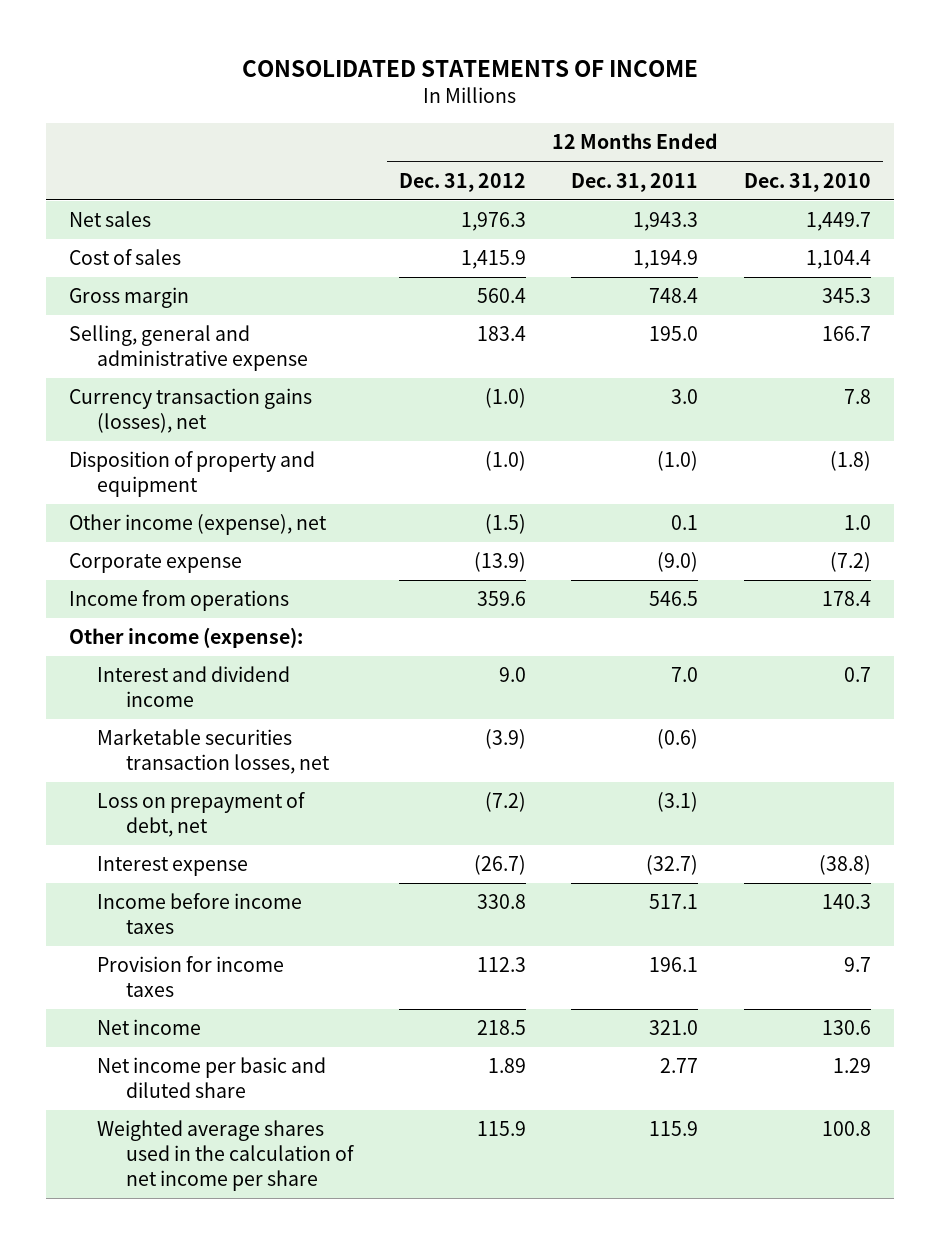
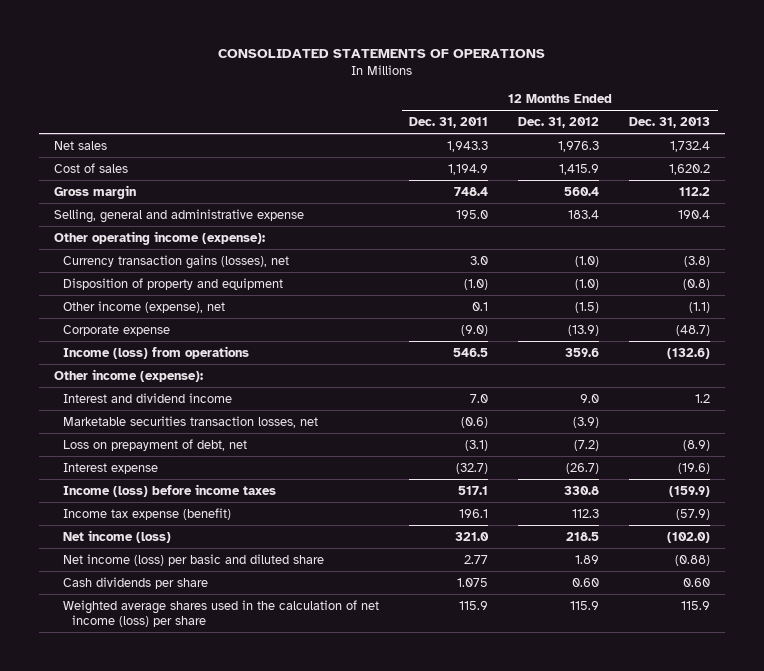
- CONSOLIDATED STATEMENTS OF INCOME
+ CONSOLIDATED STATEMENTS OF OPERATIONS
- | 12 Months Ended Dec. 31, 2012 | 12 Months Ended Dec. 31, 2011 | 12 Months Ended Dec. 31, 2010
+ | 12 Months Ended Dec. 31, 2011 | 12 Months Ended Dec. 31, 2012 | 12 Months Ended Dec. 31, 2013
+ Other operating income (expense):
- Income from operations | 359.6 | 546.5 | 178.4
+ Income (loss) from operations | 546.5 | 359.6 | (132.6)
- Income before income taxes | 330.8 | 517.1 | 140.3
- Provision for income taxes | 112.3 | 196.1 | 9.7
- Net income | 218.5 | 321.0 | 130.6
- Net income per basic and diluted share | 1.89 | 2.77 | 1.29
- Weighted average shares used in the calculation of net income per share | 115.9 | 115.9 | 100.8
+ Income (loss) before income taxes | 517.1 | 330.8 | (159.9)
+ Income tax expense (benefit) | 196.1 | 112.3 | (57.9)
+ Net income (loss) | 321.0 | 218.5 | (102.0)
+ Net income (loss) per basic and diluted share | 2.77 | 1.89 | (0.88)
+ Cash dividends per share | 1.075 | 0.60 | 0.60
+ Weighted average shares used in the calculation of net income (loss) per share | 115.9 | 115.9 | 115.9

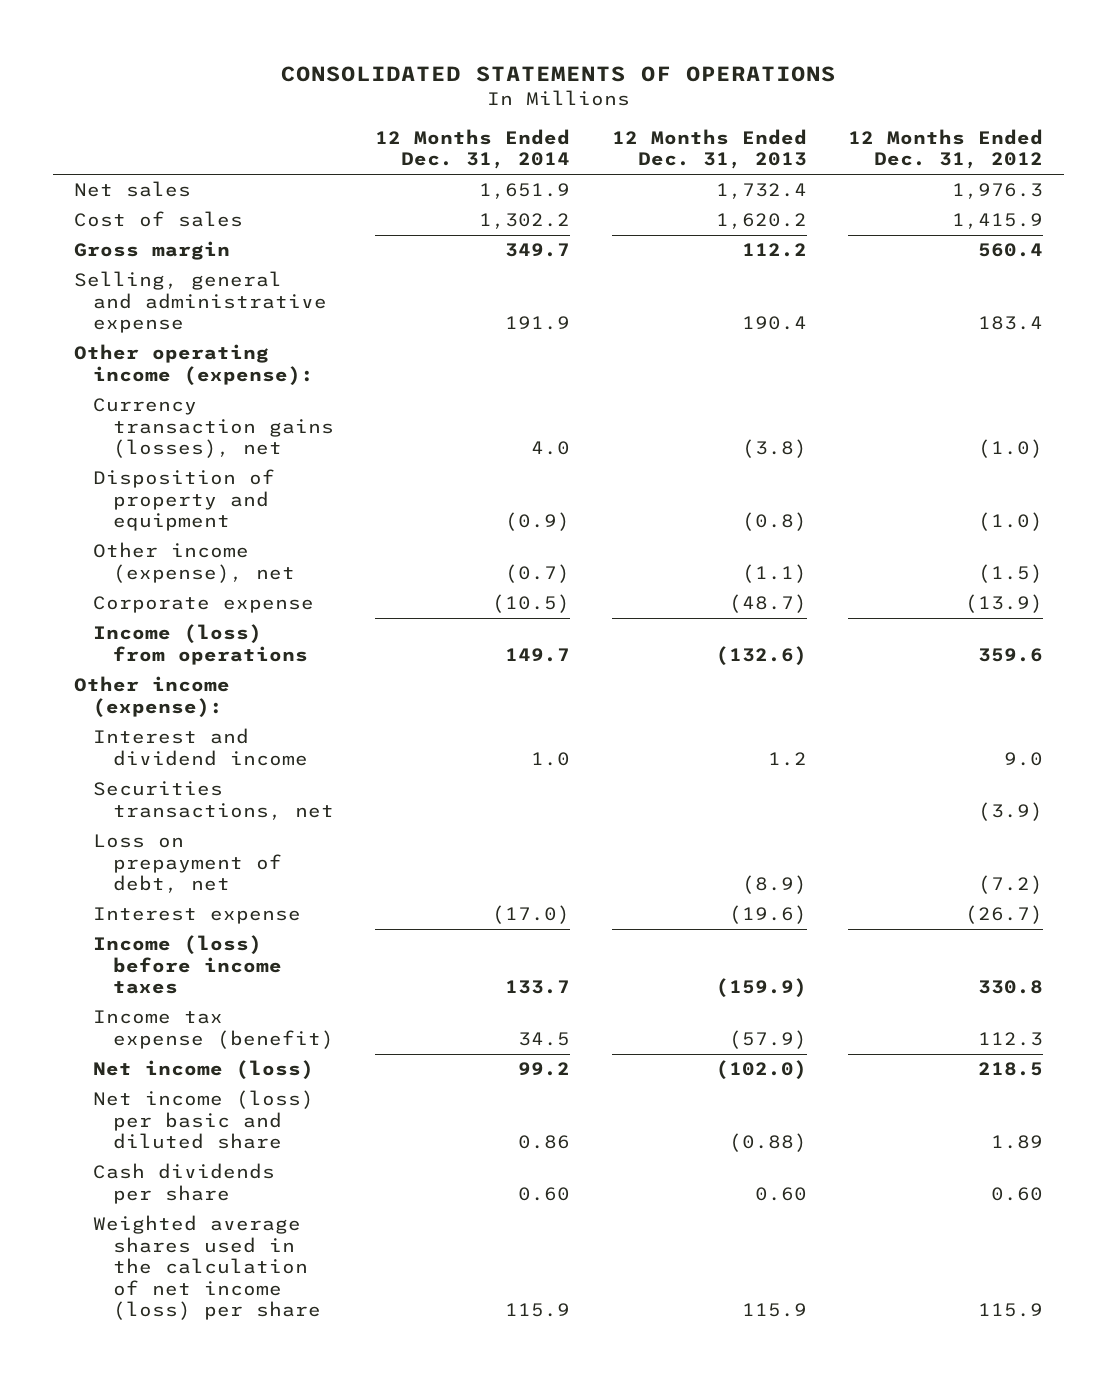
- | 12 Months Ended Dec. 31, 2011 | 12 Months Ended Dec. 31, 2012 | 12 Months Ended Dec. 31, 2013
+ | 12 Months Ended Dec. 31, 2014 | 12 Months Ended Dec. 31, 2013 | 12 Months Ended Dec. 31, 2012
- Marketable securities transaction losses, net | (0.6) | (3.9) |
+ Securities transactions, net | | | (3.9)

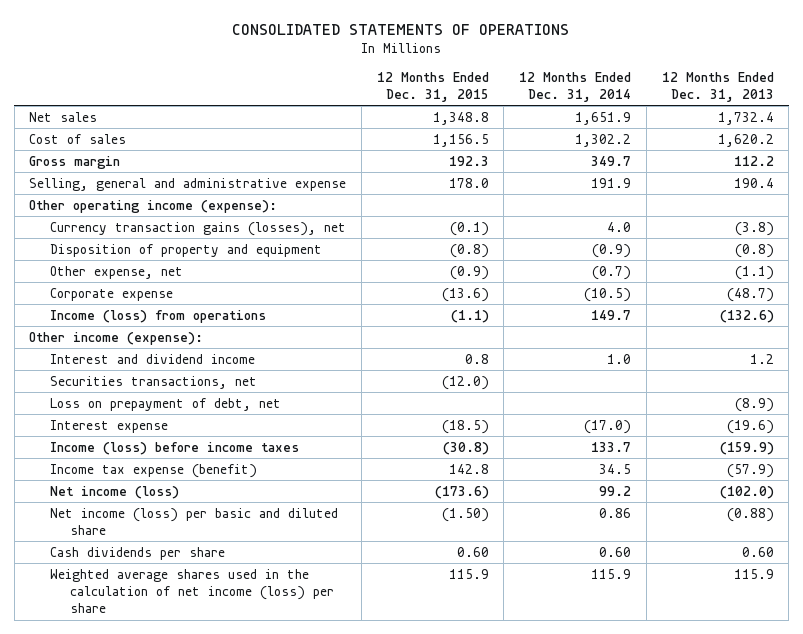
- | 12 Months Ended Dec. 31, 2014 | 12 Months Ended Dec. 31, 2013 | 12 Months Ended Dec. 31, 2012
+ | 12 Months Ended Dec. 31, 2015 | 12 Months Ended Dec. 31, 2014 | 12 Months Ended Dec. 31, 2013
- Other income (expense), net | (0.7) | (1.1) | (1.5)
+ Other expense, net | (0.9) | (0.7) | (1.1)

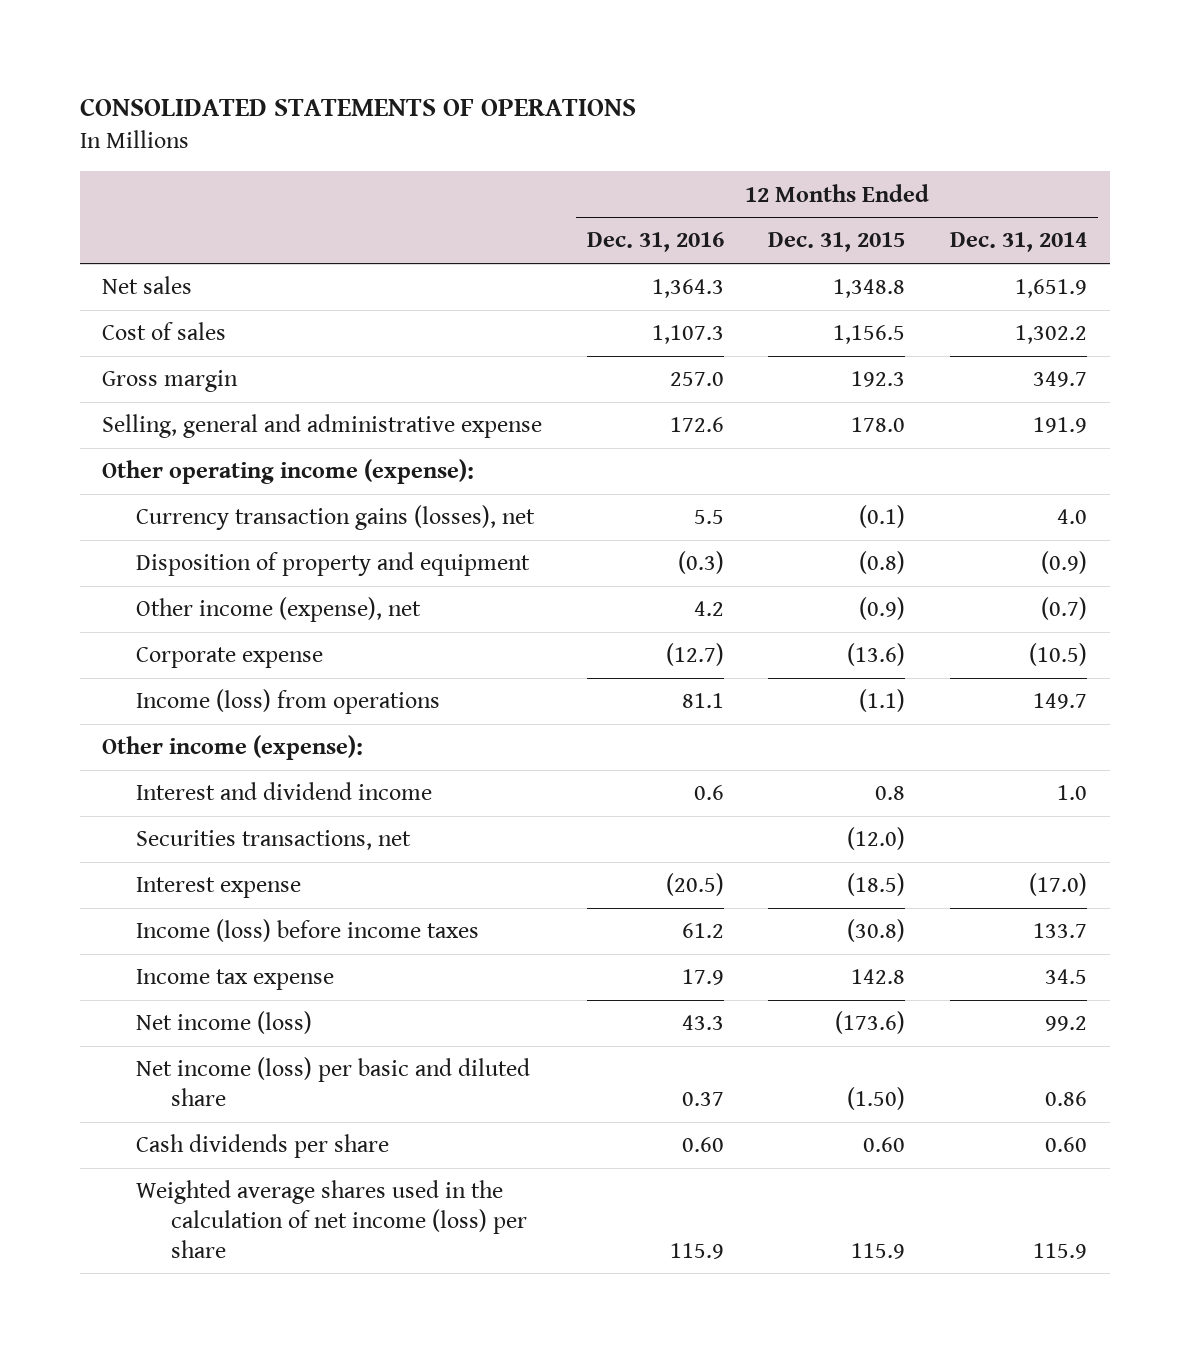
- | 12 Months Ended Dec. 31, 2015 | 12 Months Ended Dec. 31, 2014 | 12 Months Ended Dec. 31, 2013
+ | 12 Months Ended Dec. 31, 2016 | 12 Months Ended Dec. 31, 2015 | 12 Months Ended Dec. 31, 2014
- Other expense, net | (0.9) | (0.7) | (1.1)
+ Other income (expense), net | 4.2 | (0.9) | (0.7)
- Loss on prepayment of debt, net | | | (8.9)
- Income tax expense (benefit) | 142.8 | 34.5 | (57.9)
+ Income tax expense | 17.9 | 142.8 | 34.5

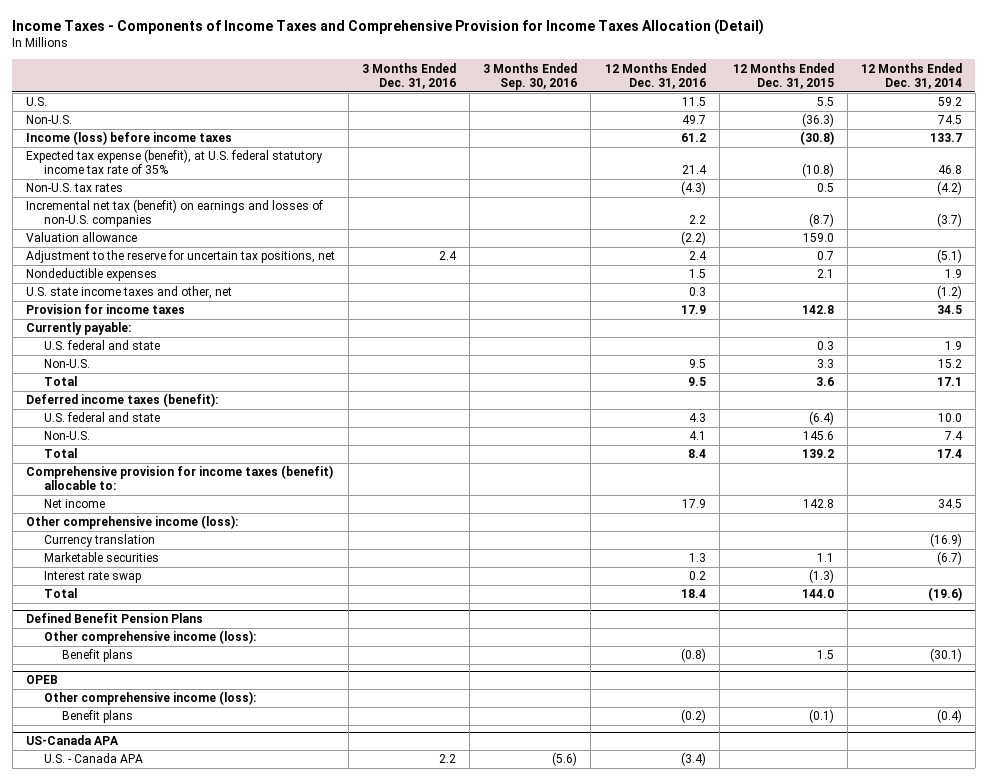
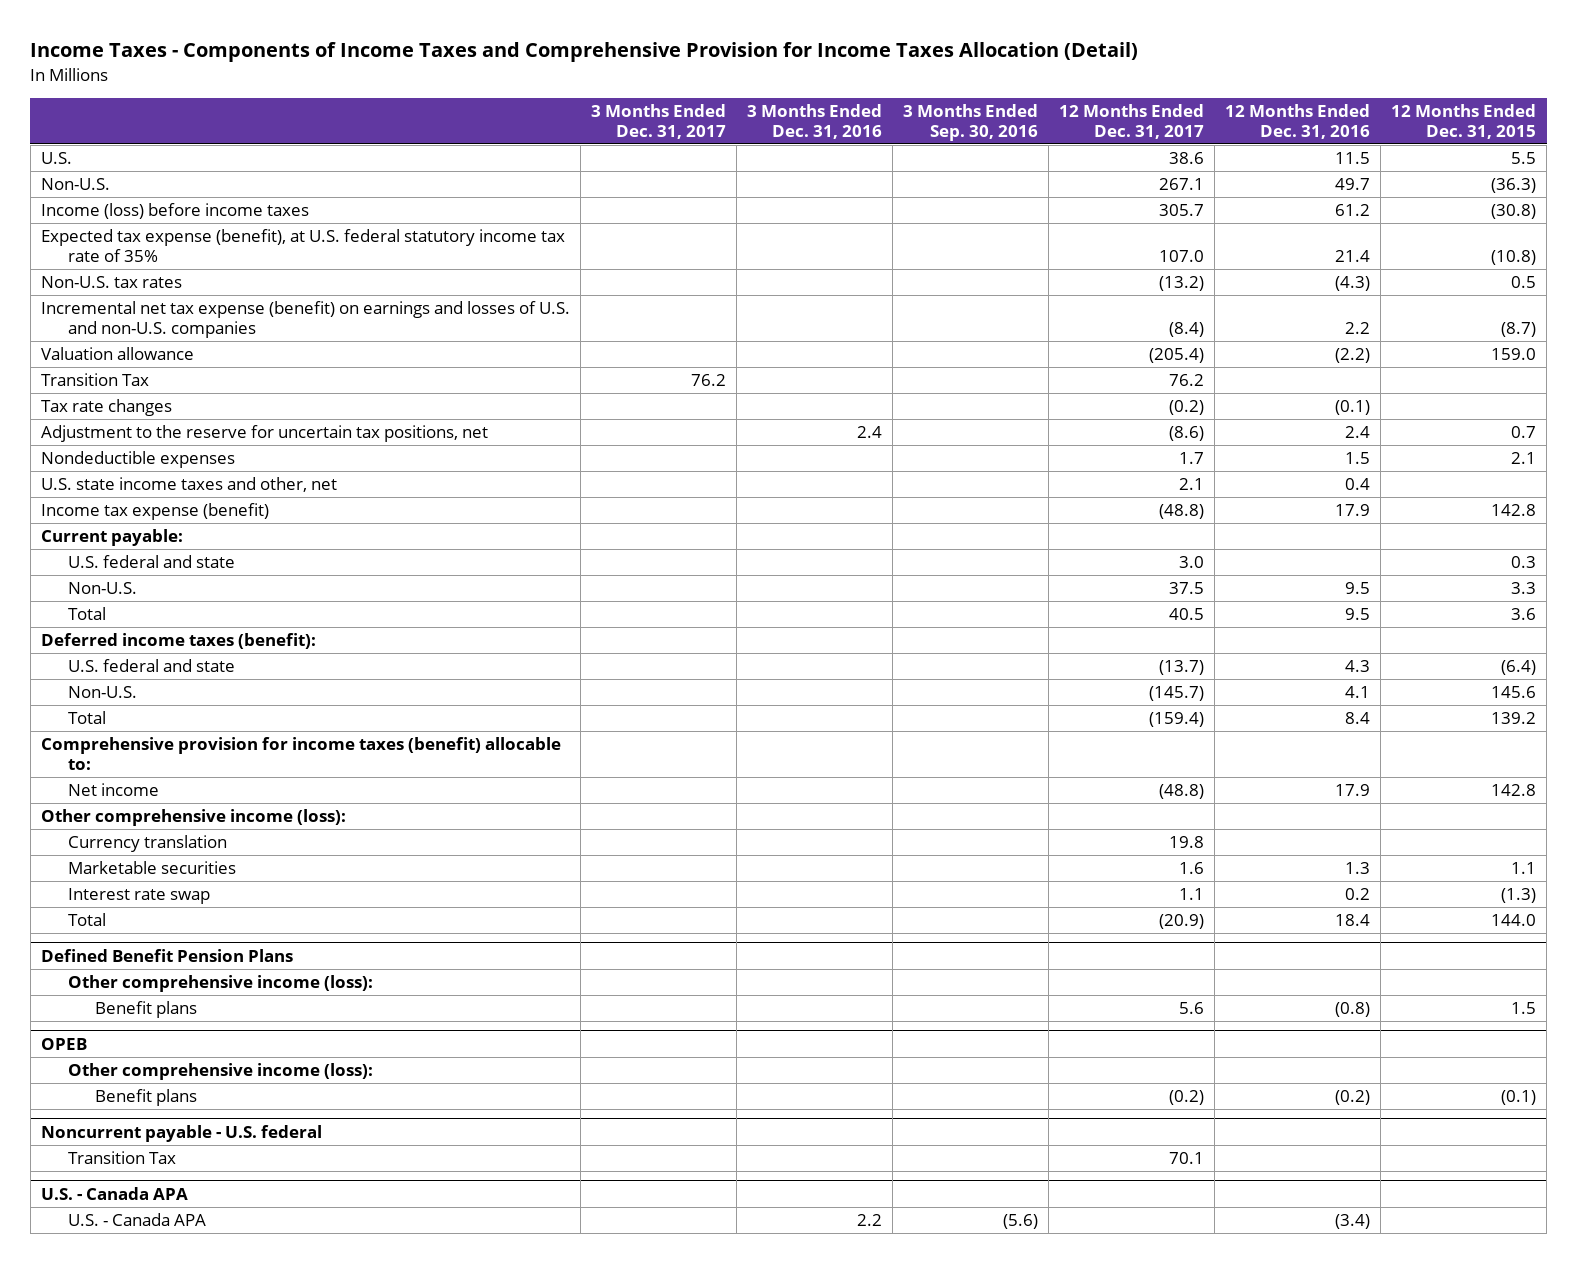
- | 3 Months Ended Dec. 31, 2016 | 3 Months Ended Sep. 30, 2016 | 12 Months Ended Dec. 31, 2016 | 12 Months Ended Dec. 31, 2015 | 12 Months Ended Dec. 31, 2014
+ | 3 Months Ended Dec. 31, 2017 | 3 Months Ended Dec. 31, 2016 | 3 Months Ended Sep. 30, 2016 | 12 Months Ended Dec. 31, 2017 | 12 Months Ended Dec. 31, 2016 | 12 Months Ended Dec. 31, 2015
- Incremental net tax (benefit) on earnings and losses of non-U.S. companies | | | 2.2 | (8.7) | (3.7)
+ Incremental net tax expense (benefit) on earnings and losses of U.S. and non-U.S. companies | | | | (8.4) | 2.2 | (8.7)
+ Transition Tax | 76.2 | | | 76.2 | |
+ Tax rate changes | | | | (0.2) | (0.1) |
- U.S. state income taxes and other, net | | | 0.3 | | (1.2)
- Provision for income taxes | | | 17.9 | 142.8 | 34.5
- Currently payable:
+ U.S. state income taxes and other, net | | | | 2.1 | 0.4 |
+ Income tax expense (benefit) | | | | (48.8) | 17.9 | 142.8
+ Current payable:
- US-Canada APA
+ Noncurrent payable - U.S. federal
+ Transition Tax | | | | 70.1 | |
+ U.S. - Canada APA

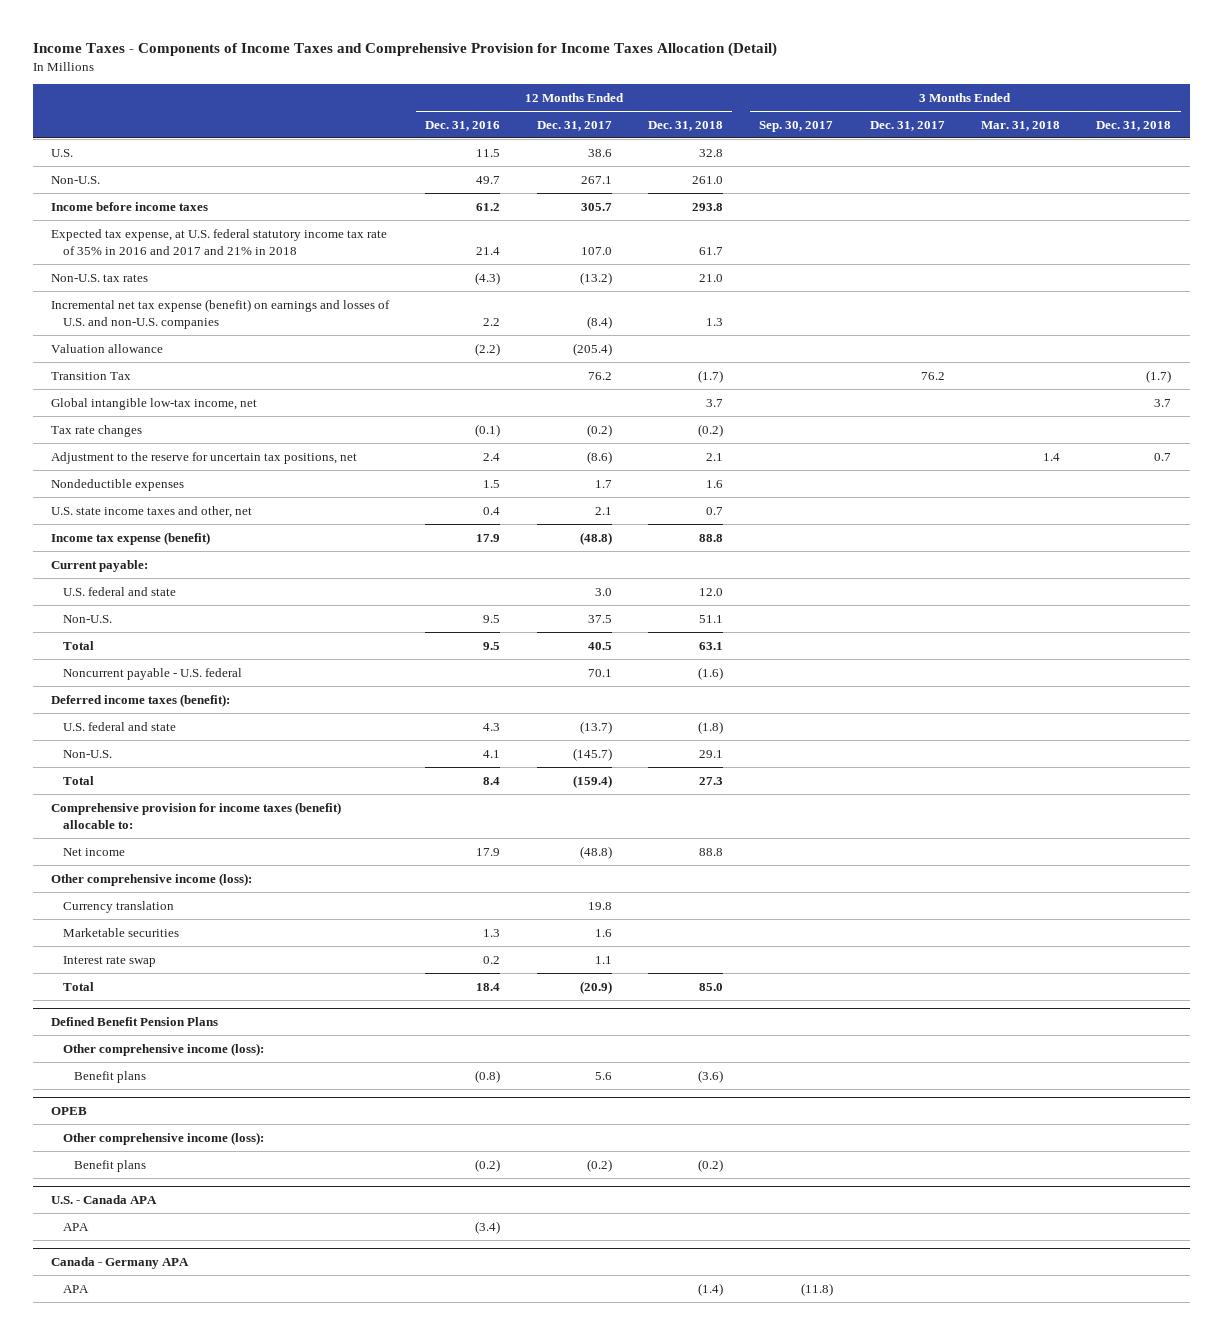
- | 3 Months Ended Dec. 31, 2017 | 3 Months Ended Dec. 31, 2016 | 3 Months Ended Sep. 30, 2016 | 12 Months Ended Dec. 31, 2017 | 12 Months Ended Dec. 31, 2016 | 12 Months Ended Dec. 31, 2015
+ | 12 Months Ended Dec. 31, 2016 | 12 Months Ended Dec. 31, 2017 | 12 Months Ended Dec. 31, 2018 | 3 Months Ended Sep. 30, 2017 | 3 Months Ended Dec. 31, 2017 | 3 Months Ended Mar. 31, 2018 | 3 Months Ended Dec. 31, 2018
- Income (loss) before income taxes | | | | 305.7 | 61.2 | (30.8)
- Expected tax expense (benefit), at U.S. federal statutory income tax rate of 35% | | | | 107.0 | 21.4 | (10.8)
+ Income before income taxes | 61.2 | 305.7 | 293.8 | | | |
+ Expected tax expense, at U.S. federal statutory income tax rate of 35% in 2016 and 2017 and 21% in 2018 | 21.4 | 107.0 | 61.7 | | | |
+ Global intangible low-tax income, net | | | 3.7 | | | | 3.7
+ Noncurrent payable - U.S. federal | | 70.1 | (1.6) | | | |
- Noncurrent payable - U.S. federal
- Transition Tax | | | | 70.1 | |
@ U.S. - Canada APA
- U.S. - Canada APA | | 2.2 | (5.6) | | (3.4) |
+ APA | (3.4) | | | | | |
+ Canada - Germany APA
+ APA | | | (1.4) | (11.8) | | |

